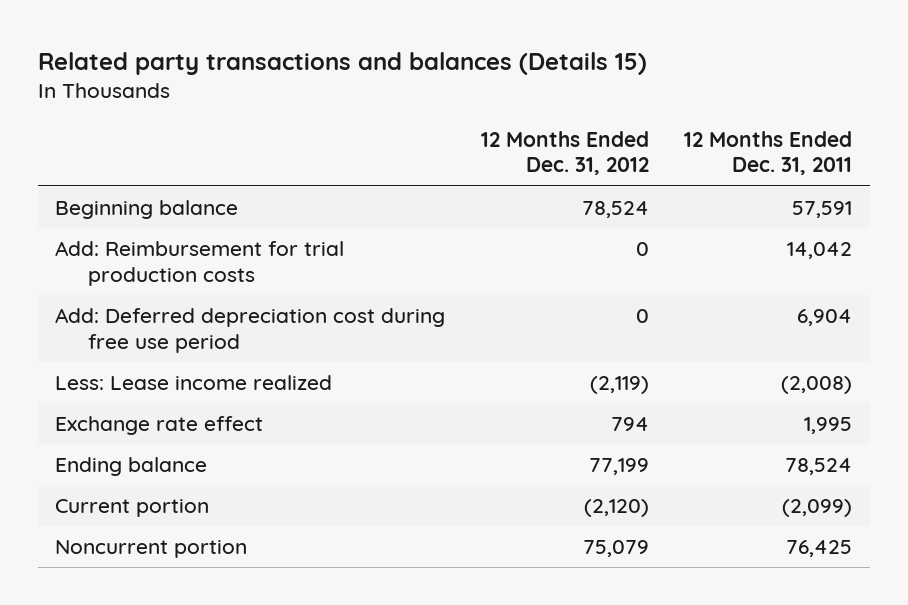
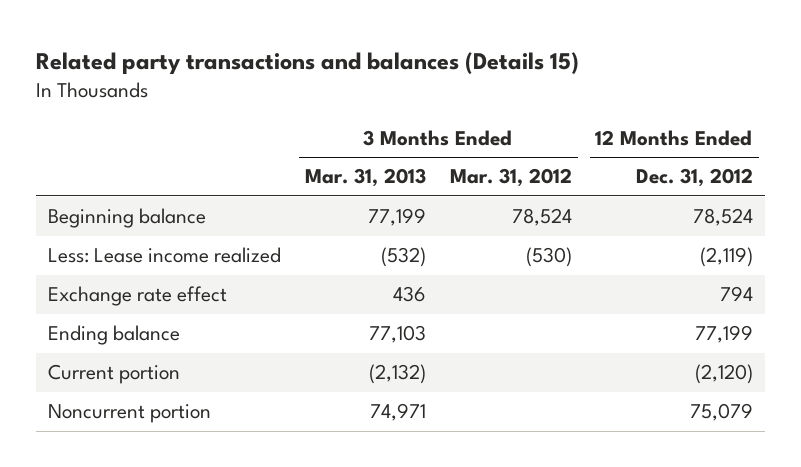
- | 12 Months Ended Dec. 31, 2012 | 12 Months Ended Dec. 31, 2011
+ | 3 Months Ended Mar. 31, 2013 | 3 Months Ended Mar. 31, 2012 | 12 Months Ended Dec. 31, 2012
- Add: Reimbursement for trial production costs | 0 | 14,042
- Add: Deferred depreciation cost during free use period | 0 | 6,904

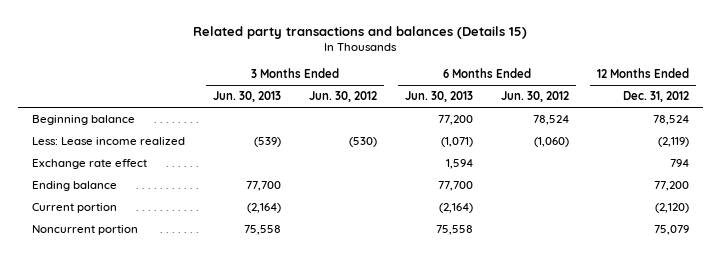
- | 3 Months Ended Mar. 31, 2013 | 3 Months Ended Mar. 31, 2012 | 12 Months Ended Dec. 31, 2012
+ | 3 Months Ended Jun. 30, 2013 | 3 Months Ended Jun. 30, 2012 | 6 Months Ended Jun. 30, 2013 | 6 Months Ended Jun. 30, 2012 | 12 Months Ended Dec. 31, 2012
- Ending balance | 77,103 | | 77,199
+ Ending balance | 77,700 | | 77,700 | | 77,200

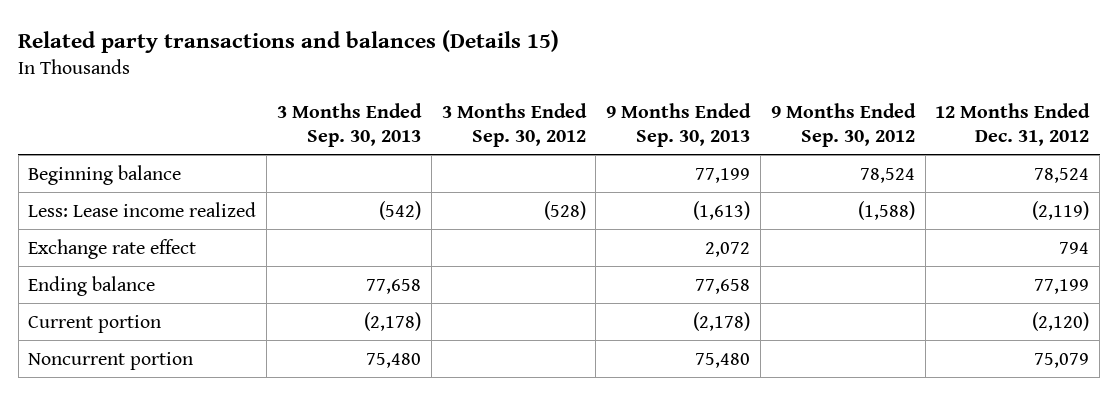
- | 3 Months Ended Jun. 30, 2013 | 3 Months Ended Jun. 30, 2012 | 6 Months Ended Jun. 30, 2013 | 6 Months Ended Jun. 30, 2012 | 12 Months Ended Dec. 31, 2012
+ | 3 Months Ended Sep. 30, 2013 | 3 Months Ended Sep. 30, 2012 | 9 Months Ended Sep. 30, 2013 | 9 Months Ended Sep. 30, 2012 | 12 Months Ended Dec. 31, 2012
- Ending balance | 77,700 | | 77,700 | | 77,200
+ Ending balance | 77,658 | | 77,658 | | 77,199

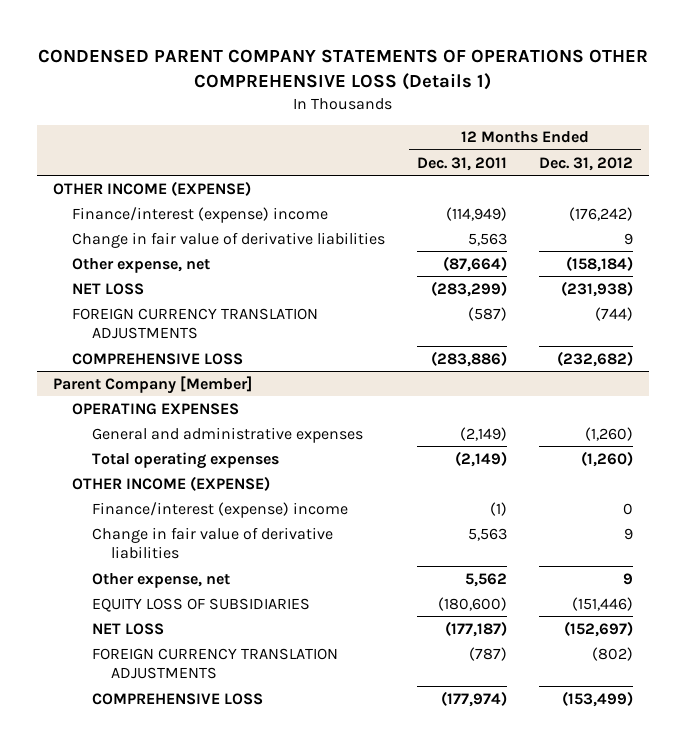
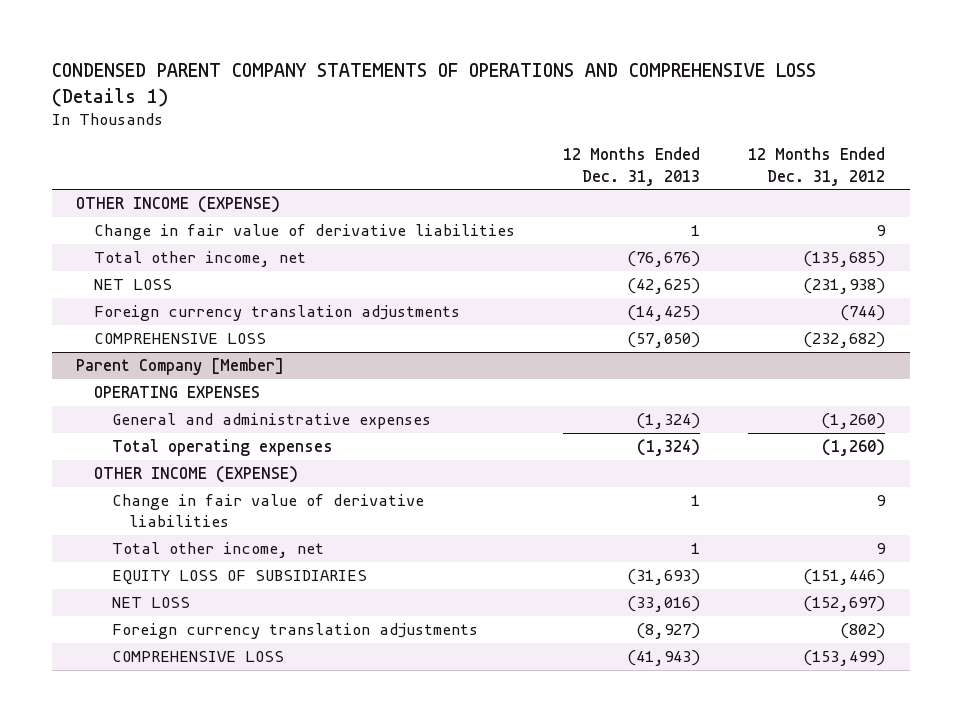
- CONDENSED PARENT COMPANY STATEMENTS OF OPERATIONS OTHER COMPREHENSIVE LOSS (Details 1)
+ CONDENSED PARENT COMPANY STATEMENTS OF OPERATIONS AND COMPREHENSIVE LOSS (Details 1)
- | 12 Months Ended Dec. 31, 2011 | 12 Months Ended Dec. 31, 2012
+ | 12 Months Ended Dec. 31, 2013 | 12 Months Ended Dec. 31, 2012
- Finance/interest (expense) income | (114,949) | (176,242)
- Other expense, net | (87,664) | (158,184)
+ Total other income, net | (76,676) | (135,685)
- FOREIGN CURRENCY TRANSLATION ADJUSTMENTS | (587) | (744)
+ Foreign currency translation adjustments | (14,425) | (744)
@ Parent Company [Member]
- Finance/interest (expense) income | (1) | 0
- Other expense, net | 5,562 | 9
+ Total other income, net | 1 | 9
- FOREIGN CURRENCY TRANSLATION ADJUSTMENTS | (787) | (802)
+ Foreign currency translation adjustments | (8,927) | (802)

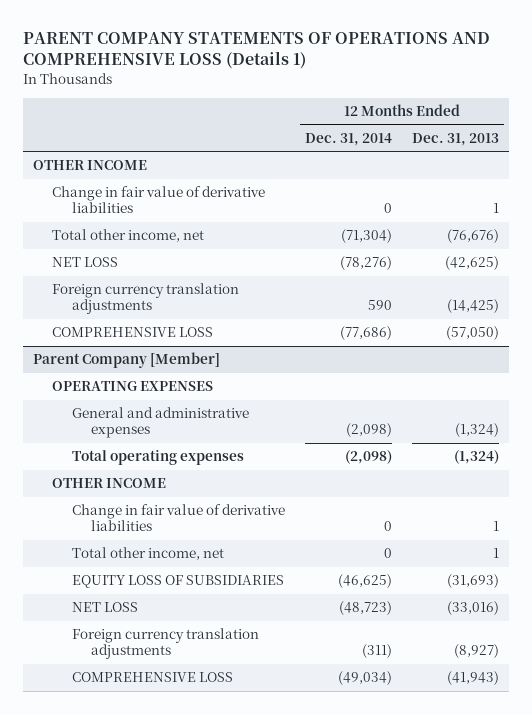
- CONDENSED PARENT COMPANY STATEMENTS OF OPERATIONS AND COMPREHENSIVE LOSS (Details 1)
+ PARENT COMPANY STATEMENTS OF OPERATIONS AND COMPREHENSIVE LOSS (Details 1)
- | 12 Months Ended Dec. 31, 2013 | 12 Months Ended Dec. 31, 2012
+ | 12 Months Ended Dec. 31, 2014 | 12 Months Ended Dec. 31, 2013
- OTHER INCOME (EXPENSE)
+ OTHER INCOME
@ Parent Company [Member]
- OTHER INCOME (EXPENSE)
+ OTHER INCOME

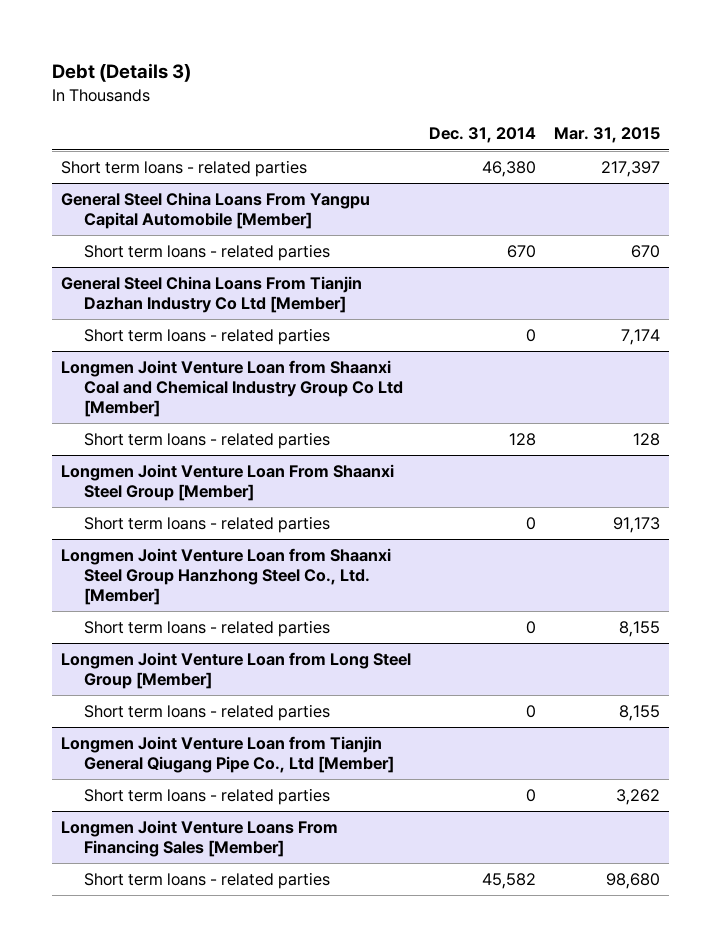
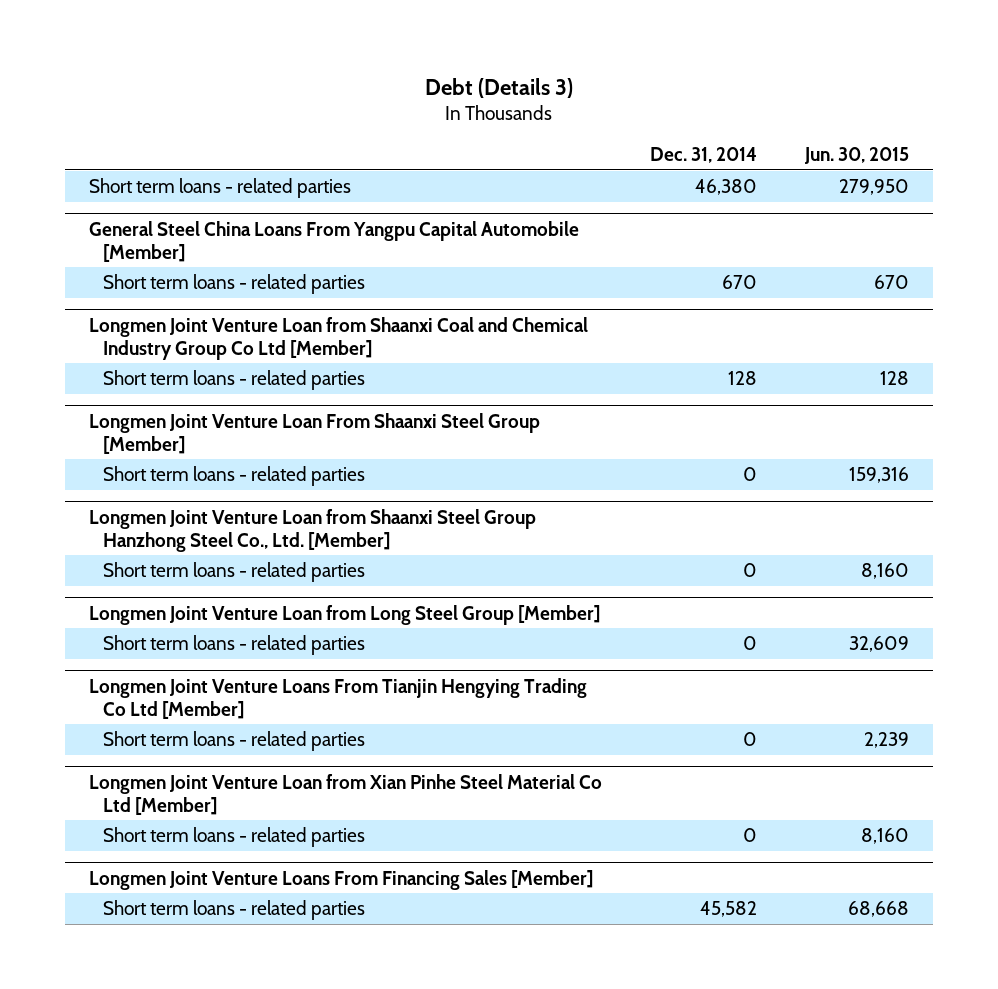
- | Dec. 31, 2014 | Mar. 31, 2015
+ | Dec. 31, 2014 | Jun. 30, 2015
- General Steel China Loans From Tianjin Dazhan Industry Co Ltd [Member]
- Short term loans - related parties | 0 | 7,174
- Longmen Joint Venture Loan from Tianjin General Qiugang Pipe Co., Ltd [Member]
+ Longmen Joint Venture Loans From Tianjin Hengying Trading Co Ltd [Member]
+ Longmen Joint Venture Loan from Xian Pinhe Steel Material Co Ltd [Member]
+ Short term loans - related parties | 0 | 8,160

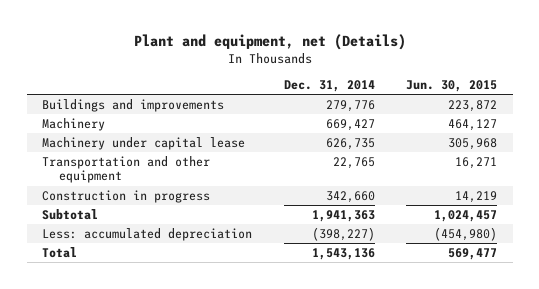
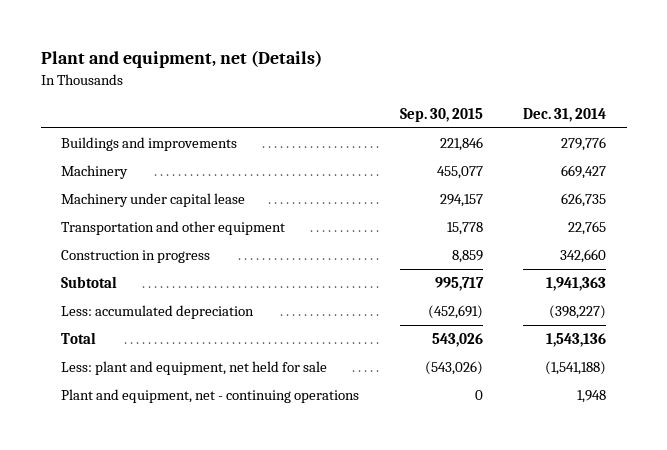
- | Dec. 31, 2014 | Jun. 30, 2015
+ | Sep. 30, 2015 | Dec. 31, 2014
+ Less: plant and equipment, net held for sale | (543,026) | (1,541,188)
+ Plant and equipment, net - continuing operations | 0 | 1,948

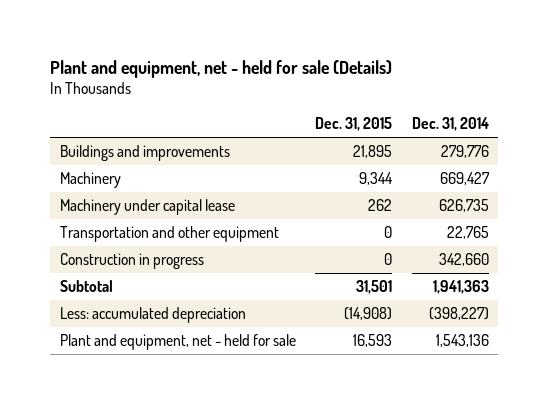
- Plant and equipment, net (Details)
+ Plant and equipment, net - held for sale (Details)
- | Sep. 30, 2015 | Dec. 31, 2014
+ | Dec. 31, 2015 | Dec. 31, 2014
- Total | 543,026 | 1,543,136
- Less: plant and equipment, net held for sale | (543,026) | (1,541,188)
- Plant and equipment, net - continuing operations | 0 | 1,948
+ Plant and equipment, net - held for sale | 16,593 | 1,543,136

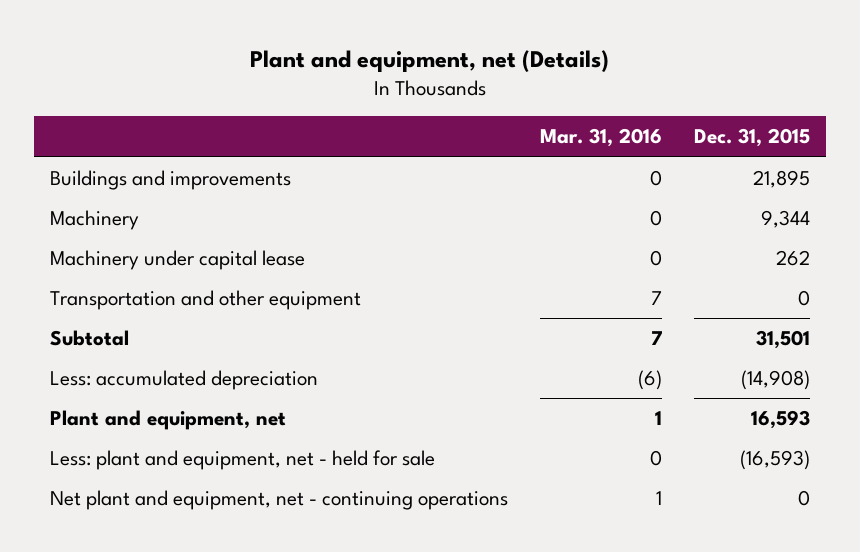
- Plant and equipment, net - held for sale (Details)
+ Plant and equipment, net (Details)
- | Dec. 31, 2015 | Dec. 31, 2014
+ | Mar. 31, 2016 | Dec. 31, 2015
- Construction in progress | 0 | 342,660
- Plant and equipment, net - held for sale | 16,593 | 1,543,136
+ Plant and equipment, net | 1 | 16,593
+ Less: plant and equipment, net - held for sale | 0 | (16,593)
+ Net plant and equipment, net - continuing operations | 1 | 0

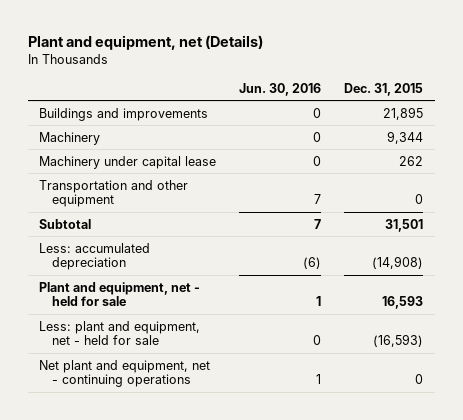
- | Mar. 31, 2016 | Dec. 31, 2015
+ | Jun. 30, 2016 | Dec. 31, 2015
- Plant and equipment, net | 1 | 16,593
+ Plant and equipment, net - held for sale | 1 | 16,593

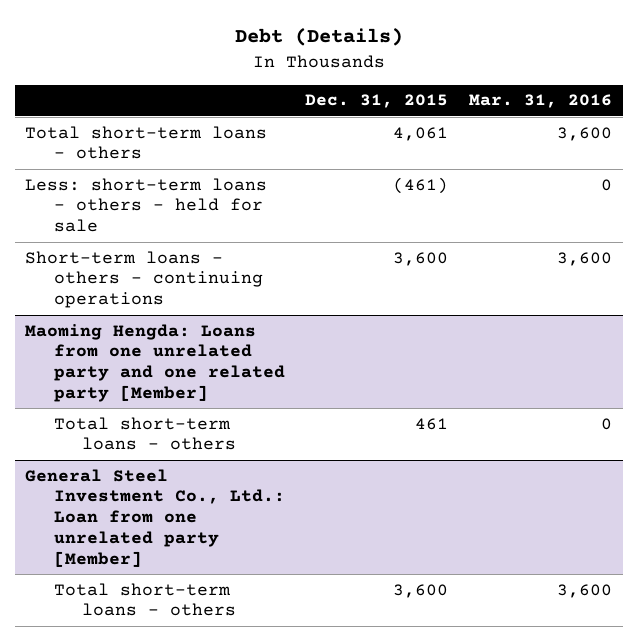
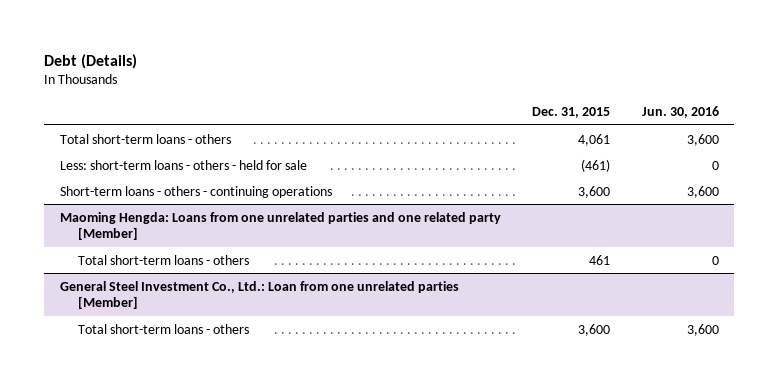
- | Dec. 31, 2015 | Mar. 31, 2016
+ | Dec. 31, 2015 | Jun. 30, 2016
- Maoming Hengda: Loans from one unrelated party and one related party [Member]
+ Maoming Hengda: Loans from one unrelated parties and one related party [Member]
- General Steel Investment Co., Ltd.: Loan from one unrelated party [Member]
+ General Steel Investment Co., Ltd.: Loan from one unrelated parties [Member]

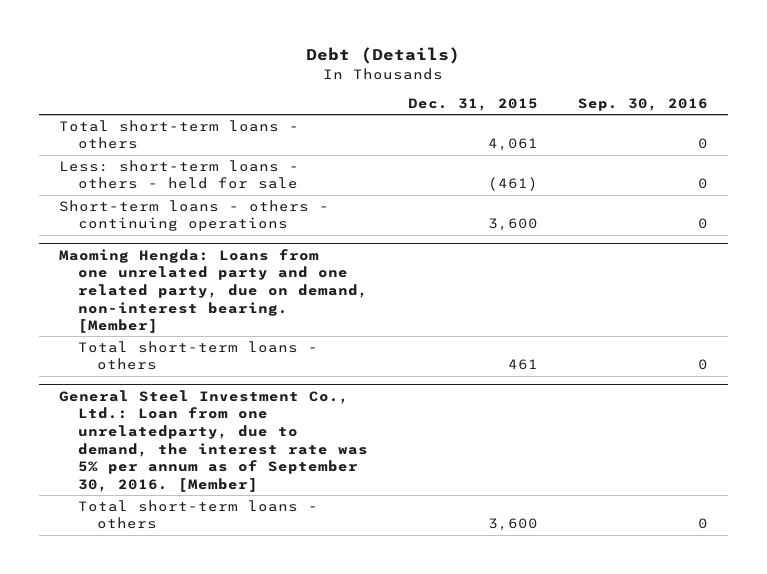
- | Dec. 31, 2015 | Jun. 30, 2016
+ | Dec. 31, 2015 | Sep. 30, 2016
- Maoming Hengda: Loans from one unrelated parties and one related party [Member]
+ Maoming Hengda: Loans from one unrelated party and one related party, due on demand, non-interest bearing. [Member]
- General Steel Investment Co., Ltd.: Loan from one unrelated parties [Member]
+ General Steel Investment Co., Ltd.: Loan from one unrelatedparty, due to demand, the interest rate was 5% per annum as of September 30, 2016. [Member]

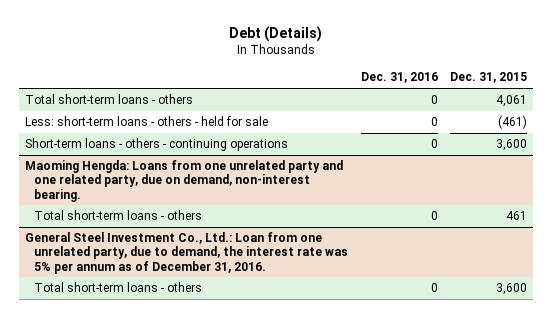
- | Dec. 31, 2015 | Sep. 30, 2016
+ | Dec. 31, 2016 | Dec. 31, 2015
- Maoming Hengda: Loans from one unrelated party and one related party, due on demand, non-interest bearing. [Member]
+ Maoming Hengda: Loans from one unrelated party and one related party, due on demand, non-interest bearing.
- General Steel Investment Co., Ltd.: Loan from one unrelatedparty, due to demand, the interest rate was 5% per annum as of September 30, 2016. [Member]
+ General Steel Investment Co., Ltd.: Loan from one unrelated party, due to demand, the interest rate was 5% per annum as of December 31, 2016.

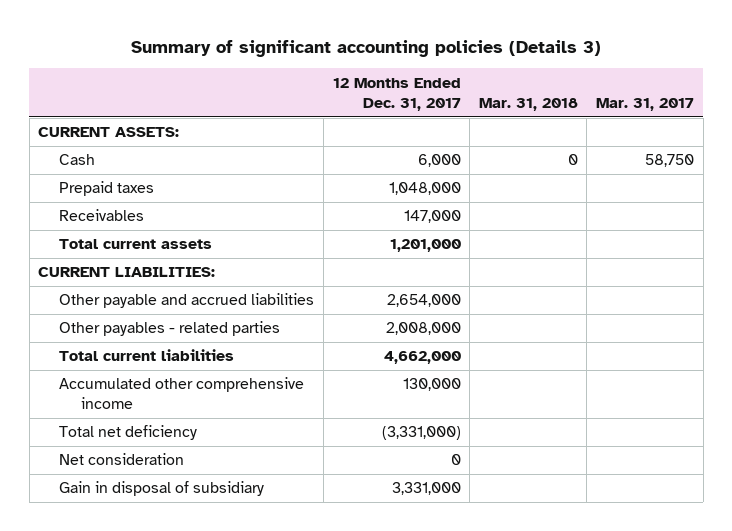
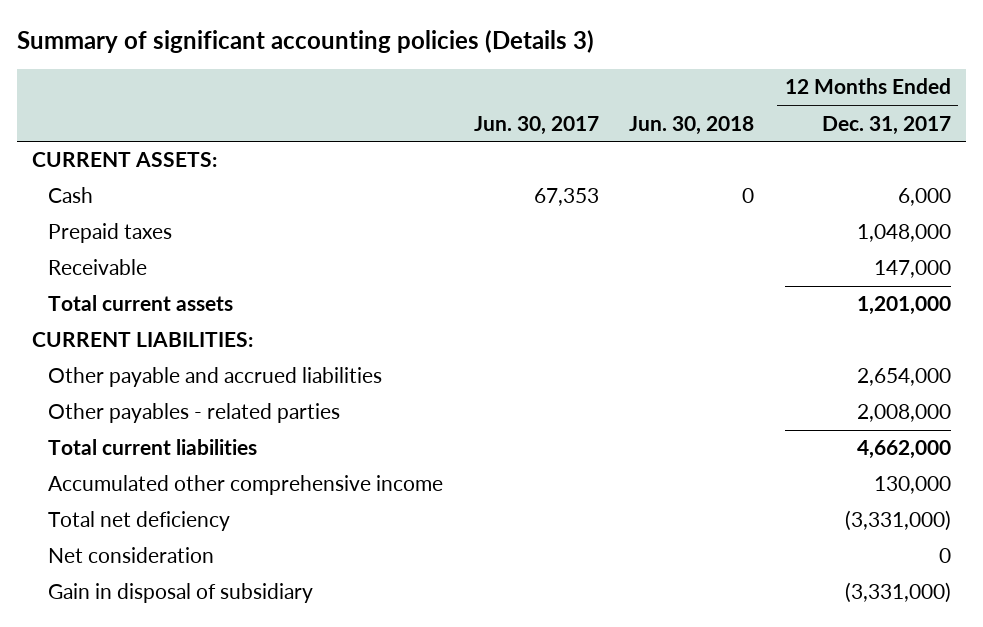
- | 12 Months Ended Dec. 31, 2017 | Mar. 31, 2018 | Mar. 31, 2017
+ | Jun. 30, 2017 | Jun. 30, 2018 | 12 Months Ended Dec. 31, 2017
- Receivables | 147,000 | |
+ Receivable | | | 147,000
- Gain in disposal of subsidiary | 3,331,000 | |
+ Gain in disposal of subsidiary | | | (3,331,000)

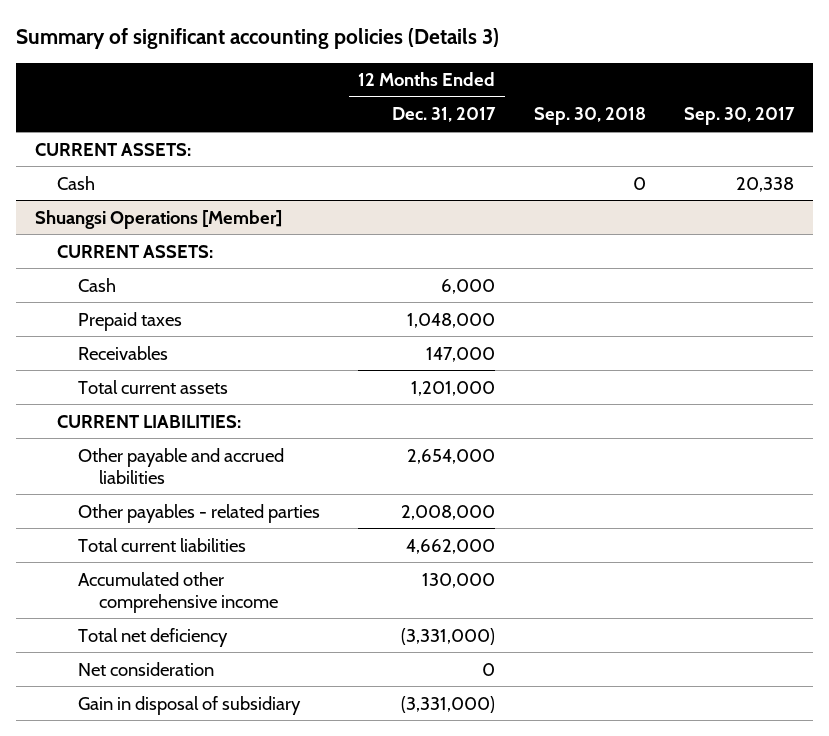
- | Jun. 30, 2017 | Jun. 30, 2018 | 12 Months Ended Dec. 31, 2017
+ | 12 Months Ended Dec. 31, 2017 | Sep. 30, 2018 | Sep. 30, 2017
+ Cash | | 0 | 20,338
+ Shuangsi Operations [Member]
+ CURRENT ASSETS:
- Receivable | | | 147,000
+ Receivables | 147,000 | |

